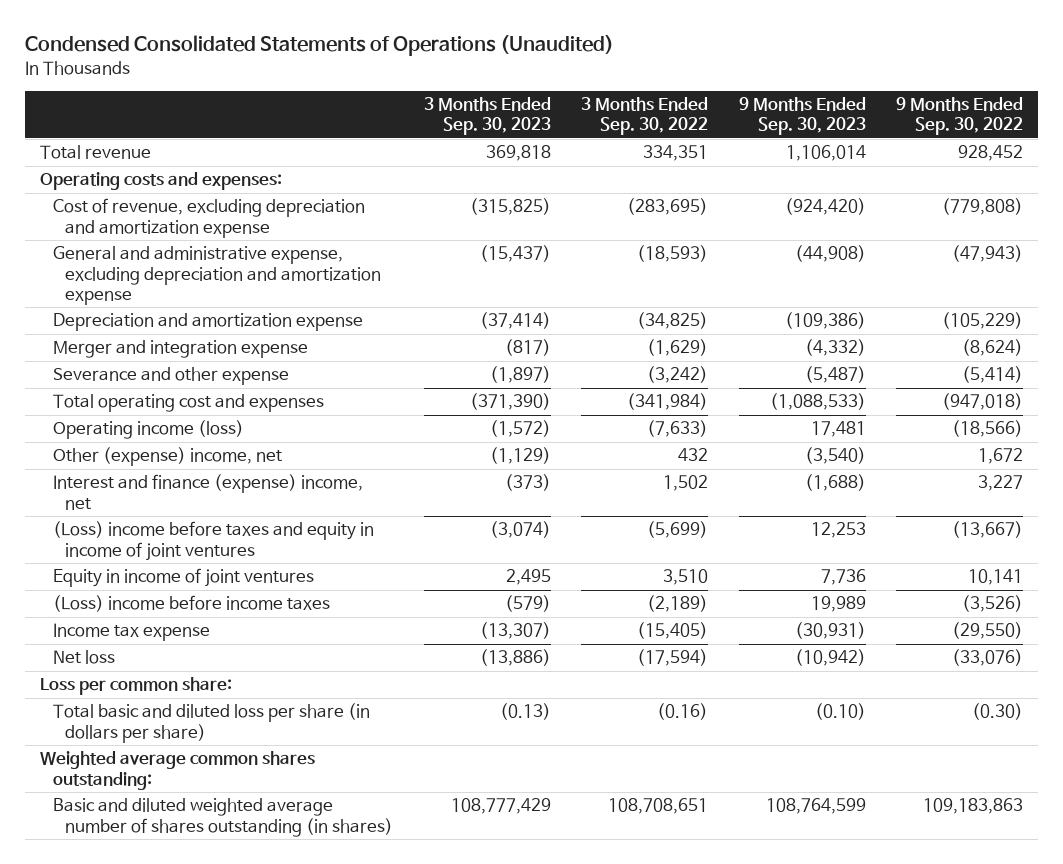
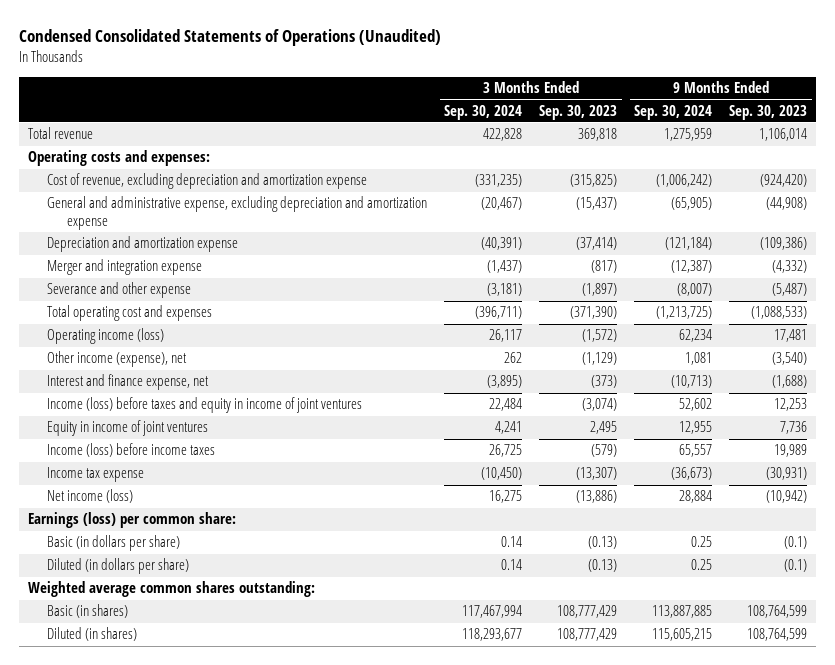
- | 3 Months Ended Sep. 30, 2023 | 3 Months Ended Sep. 30, 2022 | 9 Months Ended Sep. 30, 2023 | 9 Months Ended Sep. 30, 2022
+ | 3 Months Ended Sep. 30, 2024 | 3 Months Ended Sep. 30, 2023 | 9 Months Ended Sep. 30, 2024 | 9 Months Ended Sep. 30, 2023
- Other (expense) income, net | (1,129) | 432 | (3,540) | 1,672
- Interest and finance (expense) income, net | (373) | 1,502 | (1,688) | 3,227
- (Loss) income before taxes and equity in income of joint ventures | (3,074) | (5,699) | 12,253 | (13,667)
+ Other income (expense), net | 262 | (1,129) | 1,081 | (3,540)
+ Interest and finance expense, net | (3,895) | (373) | (10,713) | (1,688)
+ Income (loss) before taxes and equity in income of joint ventures | 22,484 | (3,074) | 52,602 | 12,253
- (Loss) income before income taxes | (579) | (2,189) | 19,989 | (3,526)
+ Income (loss) before income taxes | 26,725 | (579) | 65,557 | 19,989
- Net loss | (13,886) | (17,594) | (10,942) | (33,076)
- Loss per common share:
- Total basic and diluted loss per share (in dollars per share) | (0.13) | (0.16) | (0.10) | (0.30)
+ Net income (loss) | 16,275 | (13,886) | 28,884 | (10,942)
+ Earnings (loss) per common share:
+ Basic (in dollars per share) | 0.14 | (0.13) | 0.25 | (0.1)
+ Diluted (in dollars per share) | 0.14 | (0.13) | 0.25 | (0.1)
- Basic and diluted weighted average number of shares outstanding (in shares) | 108,777,429 | 108,708,651 | 108,764,599 | 109,183,863
+ Basic (in shares) | 117,467,994 | 108,777,429 | 113,887,885 | 108,764,599
+ Diluted (in shares) | 118,293,677 | 108,777,429 | 115,605,215 | 108,764,599

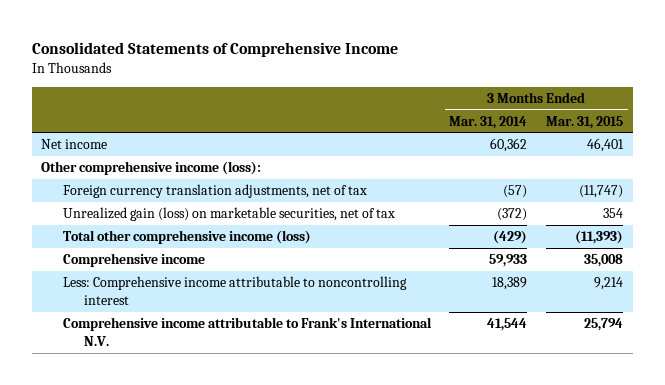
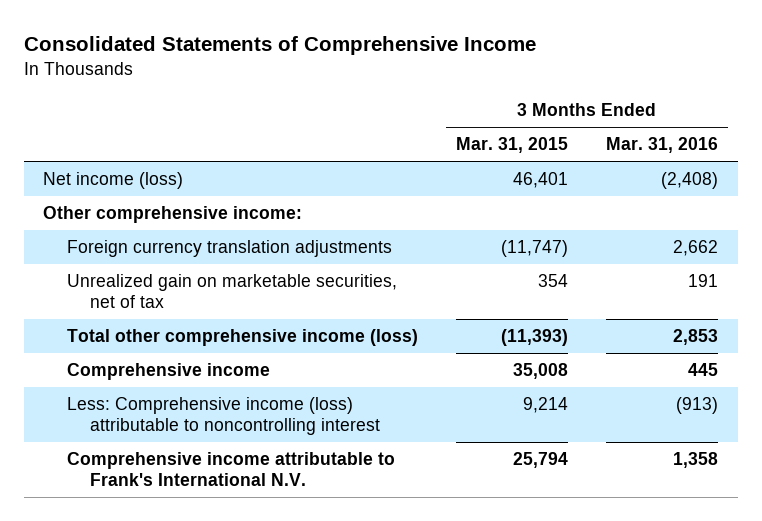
- | 3 Months Ended Mar. 31, 2014 | 3 Months Ended Mar. 31, 2015
+ | 3 Months Ended Mar. 31, 2015 | 3 Months Ended Mar. 31, 2016
- Net income | 60,362 | 46,401
- Other comprehensive income (loss):
- Foreign currency translation adjustments, net of tax | (57) | (11,747)
- Unrealized gain (loss) on marketable securities, net of tax | (372) | 354
+ Net income (loss) | 46,401 | (2,408)
+ Other comprehensive income:
+ Foreign currency translation adjustments | (11,747) | 2,662
+ Unrealized gain on marketable securities, net of tax | 354 | 191
- Less: Comprehensive income attributable to noncontrolling interest | 18,389 | 9,214
+ Less: Comprehensive income (loss) attributable to noncontrolling interest | 9,214 | (913)

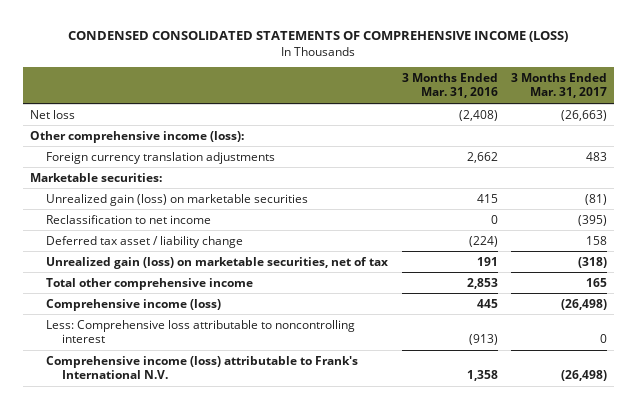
- Consolidated Statements of Comprehensive Income
+ CONDENSED CONSOLIDATED STATEMENTS OF COMPREHENSIVE INCOME (LOSS)
- | 3 Months Ended Mar. 31, 2015 | 3 Months Ended Mar. 31, 2016
+ | 3 Months Ended Mar. 31, 2016 | 3 Months Ended Mar. 31, 2017
- Net income (loss) | 46,401 | (2,408)
- Other comprehensive income:
+ Net loss | (2,408) | (26,663)
+ Other comprehensive income (loss):
- Unrealized gain on marketable securities, net of tax | 354 | 191
- Total other comprehensive income (loss) | (11,393) | 2,853
- Comprehensive income | 35,008 | 445
- Less: Comprehensive income (loss) attributable to noncontrolling interest | 9,214 | (913)
- Comprehensive income attributable to Frank's International N.V. | 25,794 | 1,358
+ Marketable securities:
+ Unrealized gain (loss) on marketable securities | 415 | (81)
+ Reclassification to net income | 0 | (395)
+ Deferred tax asset / liability change | (224) | 158
+ Unrealized gain (loss) on marketable securities, net of tax | 191 | (318)
+ Total other comprehensive income | 2,853 | 165
+ Comprehensive income (loss) | 445 | (26,498)
+ Less: Comprehensive loss attributable to noncontrolling interest | (913) | 0
+ Comprehensive income (loss) attributable to Frank's International N.V. | 1,358 | (26,498)

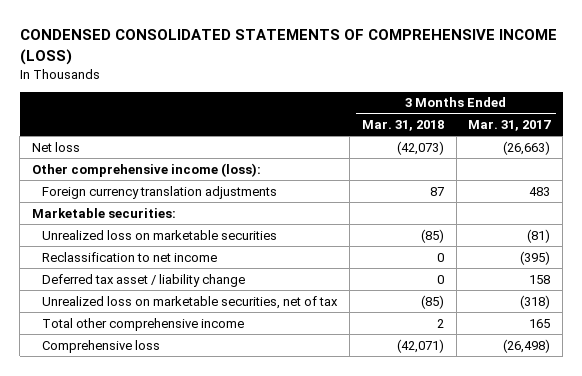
- | 3 Months Ended Mar. 31, 2016 | 3 Months Ended Mar. 31, 2017
+ | 3 Months Ended Mar. 31, 2018 | 3 Months Ended Mar. 31, 2017
- Unrealized gain (loss) on marketable securities | 415 | (81)
+ Unrealized loss on marketable securities | (85) | (81)
- Unrealized gain (loss) on marketable securities, net of tax | 191 | (318)
+ Unrealized loss on marketable securities, net of tax | (85) | (318)
- Comprehensive income (loss) | 445 | (26,498)
- Less: Comprehensive loss attributable to noncontrolling interest | (913) | 0
- Comprehensive income (loss) attributable to Frank's International N.V. | 1,358 | (26,498)
+ Comprehensive loss | (42,071) | (26,498)

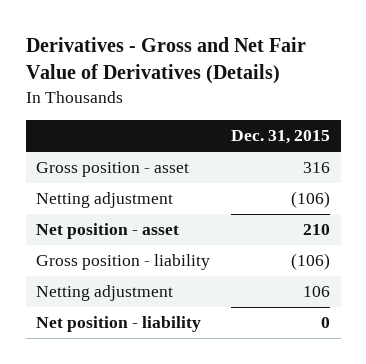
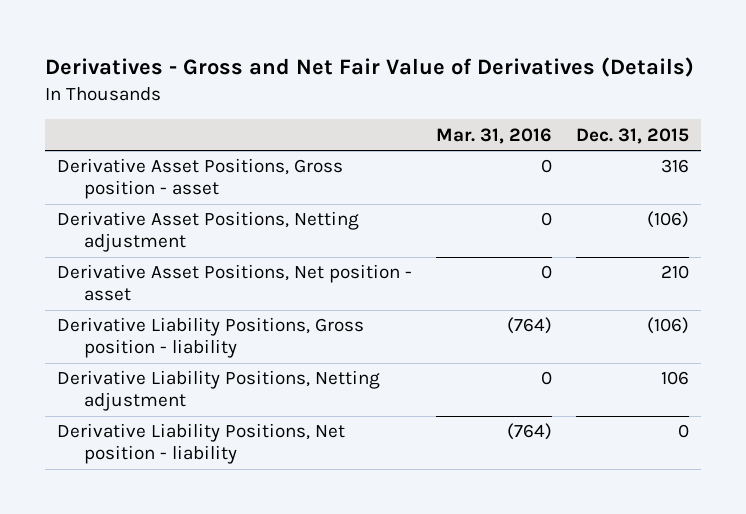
- | Dec. 31, 2015
+ | Mar. 31, 2016 | Dec. 31, 2015
- Gross position - asset | 316
- Netting adjustment | (106)
- Net position - asset | 210
- Gross position - liability | (106)
- Netting adjustment | 106
- Net position - liability | 0
+ Derivative Asset Positions, Gross position - asset | 0 | 316
+ Derivative Asset Positions, Netting adjustment | 0 | (106)
+ Derivative Asset Positions, Net position - asset | 0 | 210
+ Derivative Liability Positions, Gross position - liability | (764) | (106)
+ Derivative Liability Positions, Netting adjustment | 0 | 106
+ Derivative Liability Positions, Net position - liability | (764) | 0

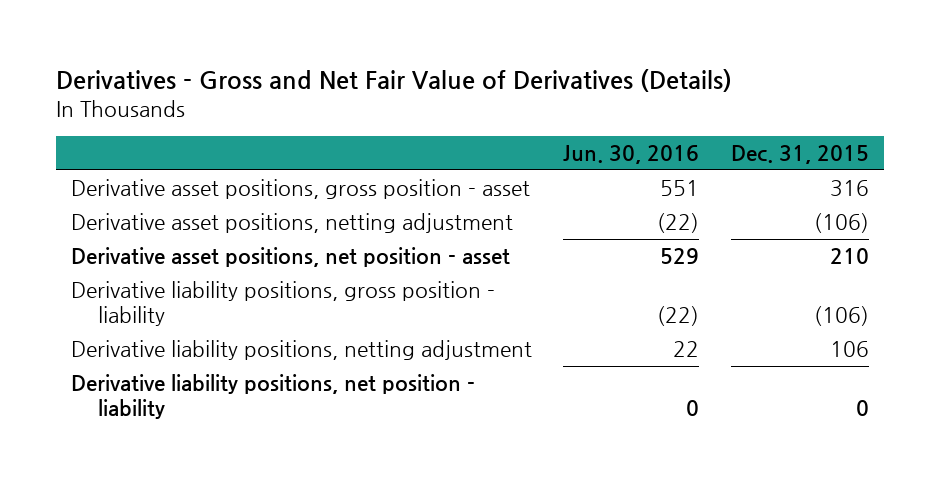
- | Mar. 31, 2016 | Dec. 31, 2015
+ | Jun. 30, 2016 | Dec. 31, 2015
- Derivative Asset Positions, Gross position - asset | 0 | 316
- Derivative Asset Positions, Netting adjustment | 0 | (106)
- Derivative Asset Positions, Net position - asset | 0 | 210
- Derivative Liability Positions, Gross position - liability | (764) | (106)
- Derivative Liability Positions, Netting adjustment | 0 | 106
- Derivative Liability Positions, Net position - liability | (764) | 0
+ Derivative asset positions, gross position - asset | 551 | 316
+ Derivative asset positions, netting adjustment | (22) | (106)
+ Derivative asset positions, net position - asset | 529 | 210
+ Derivative liability positions, gross position - liability | (22) | (106)
+ Derivative liability positions, netting adjustment | 22 | 106
+ Derivative liability positions, net position - liability | 0 | 0

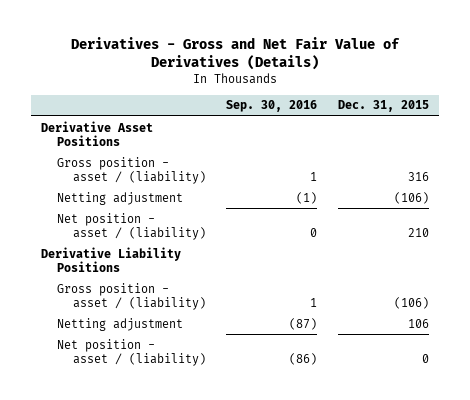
- | Jun. 30, 2016 | Dec. 31, 2015
+ | Sep. 30, 2016 | Dec. 31, 2015
- Derivative asset positions, gross position - asset | 551 | 316
- Derivative asset positions, netting adjustment | (22) | (106)
- Derivative asset positions, net position - asset | 529 | 210
- Derivative liability positions, gross position - liability | (22) | (106)
- Derivative liability positions, netting adjustment | 22 | 106
- Derivative liability positions, net position - liability | 0 | 0
+ Derivative Asset Positions
+ Gross position - asset / (liability) | 1 | 316
+ Netting adjustment | (1) | (106)
+ Net position - asset / (liability) | 0 | 210
+ Derivative Liability Positions
+ Gross position - asset / (liability) | 1 | (106)
+ Netting adjustment | (87) | 106
+ Net position - asset / (liability) | (86) | 0

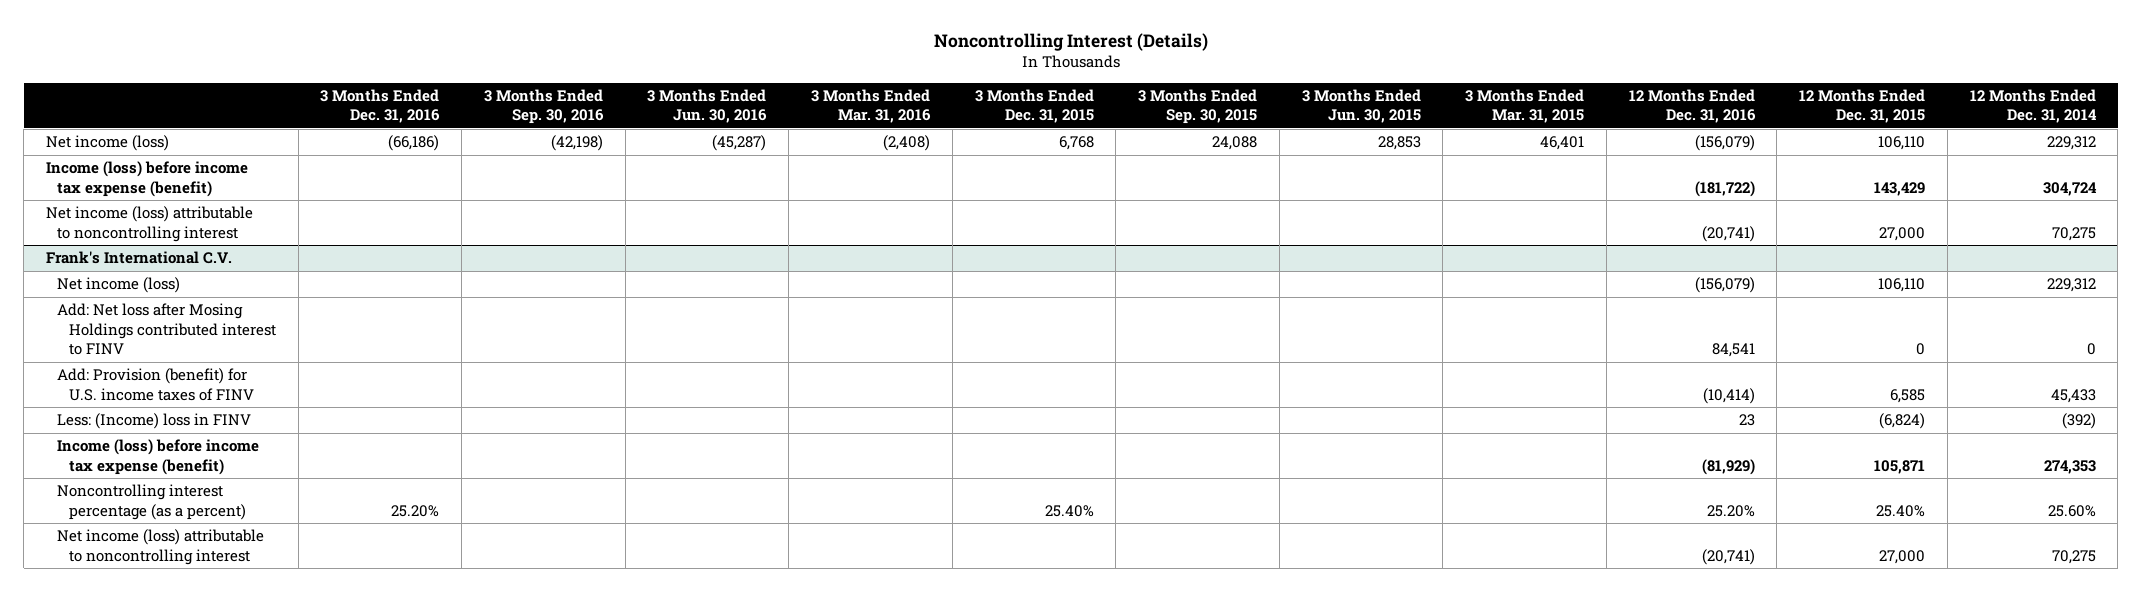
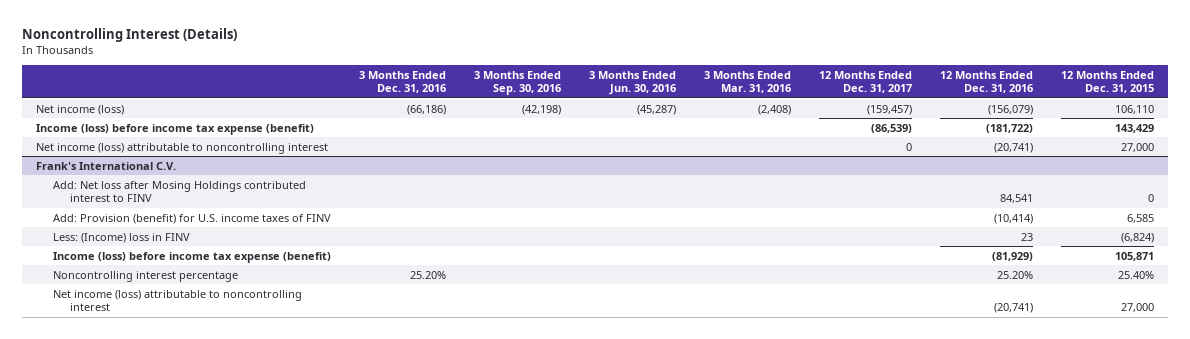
- | 3 Months Ended Dec. 31, 2016 | 3 Months Ended Sep. 30, 2016 | 3 Months Ended Jun. 30, 2016 | 3 Months Ended Mar. 31, 2016 | 3 Months Ended Dec. 31, 2015 | 3 Months Ended Sep. 30, 2015 | 3 Months Ended Jun. 30, 2015 | 3 Months Ended Mar. 31, 2015 | 12 Months Ended Dec. 31, 2016 | 12 Months Ended Dec. 31, 2015 | 12 Months Ended Dec. 31, 2014
+ | 3 Months Ended Dec. 31, 2016 | 3 Months Ended Sep. 30, 2016 | 3 Months Ended Jun. 30, 2016 | 3 Months Ended Mar. 31, 2016 | 12 Months Ended Dec. 31, 2017 | 12 Months Ended Dec. 31, 2016 | 12 Months Ended Dec. 31, 2015
@ Frank's International C.V.
- Net income (loss) | | | | | | | | | (156,079) | 106,110 | 229,312
- Noncontrolling interest percentage (as a percent) | 25.20% | | | | 25.40% | | | | 25.20% | 25.40% | 25.60%
+ Noncontrolling interest percentage | 25.20% | | | | | 25.20% | 25.40%

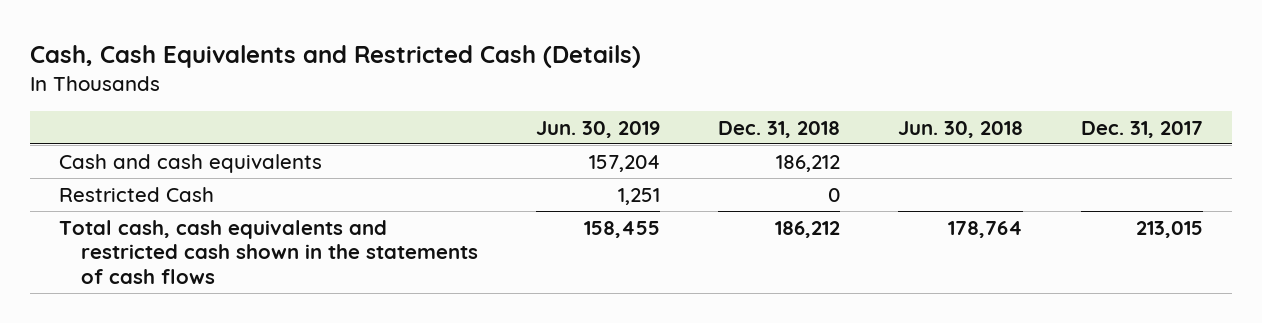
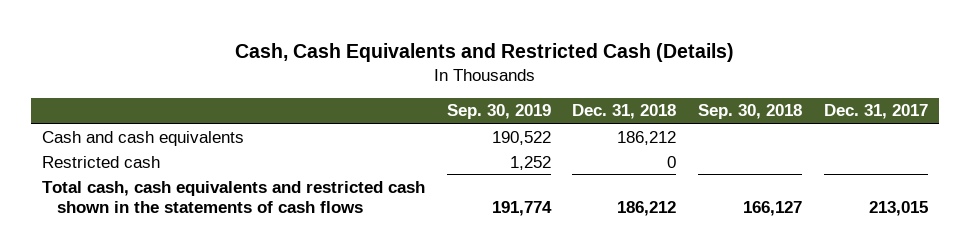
- | Jun. 30, 2019 | Dec. 31, 2018 | Jun. 30, 2018 | Dec. 31, 2017
+ | Sep. 30, 2019 | Dec. 31, 2018 | Sep. 30, 2018 | Dec. 31, 2017
- Restricted Cash | 1,251 | 0 | |
+ Restricted cash | 1,252 | 0 | |

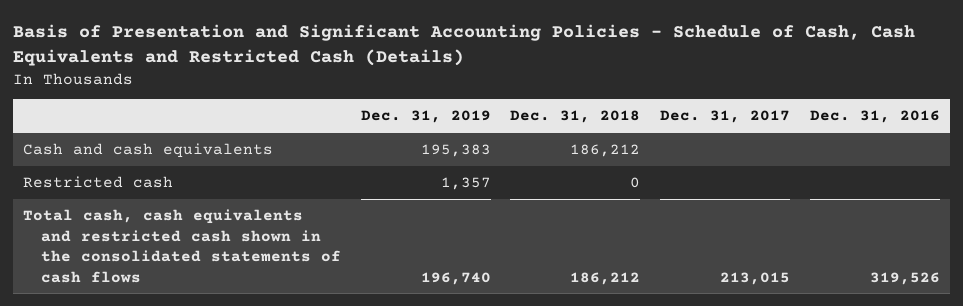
- Cash, Cash Equivalents and Restricted Cash (Details)
+ Basis of Presentation and Significant Accounting Policies - Schedule of Cash, Cash Equivalents and Restricted Cash (Details)
- | Sep. 30, 2019 | Dec. 31, 2018 | Sep. 30, 2018 | Dec. 31, 2017
+ | Dec. 31, 2019 | Dec. 31, 2018 | Dec. 31, 2017 | Dec. 31, 2016
- Total cash, cash equivalents and restricted cash shown in the statements of cash flows | 191,774 | 186,212 | 166,127 | 213,015
+ Total cash, cash equivalents and restricted cash shown in the consolidated statements of cash flows | 196,740 | 186,212 | 213,015 | 319,526

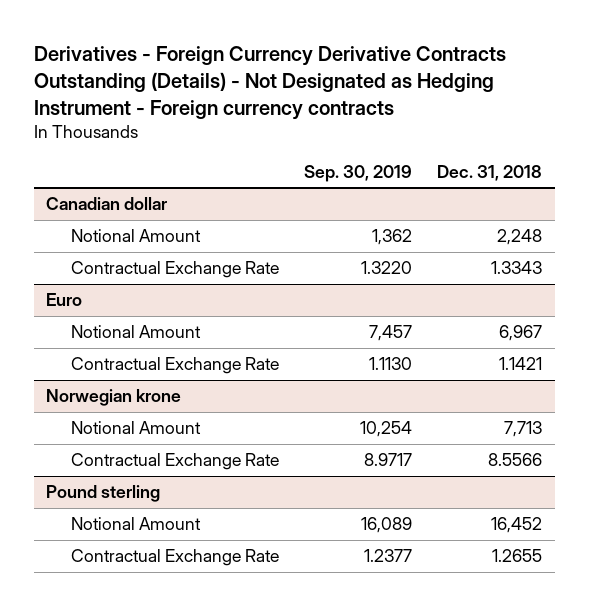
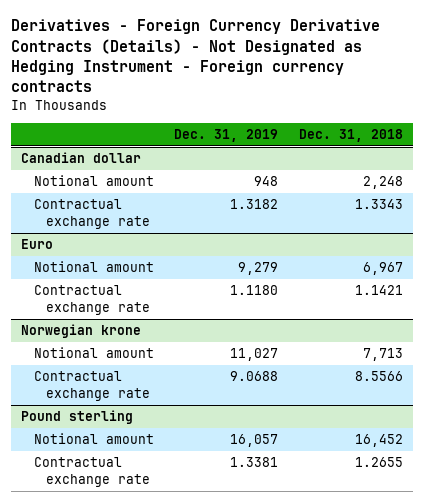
- Derivatives - Foreign Currency Derivative Contracts Outstanding (Details) - Not Designated as Hedging Instrument - Foreign currency contracts
+ Derivatives - Foreign Currency Derivative Contracts (Details) - Not Designated as Hedging Instrument - Foreign currency contracts
- | Sep. 30, 2019 | Dec. 31, 2018
+ | Dec. 31, 2019 | Dec. 31, 2018
@ Canadian dollar
- Notional Amount | 1,362 | 2,248
- Contractual Exchange Rate | 1.3220 | 1.3343
+ Notional amount | 948 | 2,248
+ Contractual exchange rate | 1.3182 | 1.3343
@ Euro
- Notional Amount | 7,457 | 6,967
- Contractual Exchange Rate | 1.1130 | 1.1421
+ Notional amount | 9,279 | 6,967
+ Contractual exchange rate | 1.1180 | 1.1421
@ Norwegian krone
- Notional Amount | 10,254 | 7,713
- Contractual Exchange Rate | 8.9717 | 8.5566
+ Notional amount | 11,027 | 7,713
+ Contractual exchange rate | 9.0688 | 8.5566
@ Pound sterling
- Notional Amount | 16,089 | 16,452
- Contractual Exchange Rate | 1.2377 | 1.2655
+ Notional amount | 16,057 | 16,452
+ Contractual exchange rate | 1.3381 | 1.2655

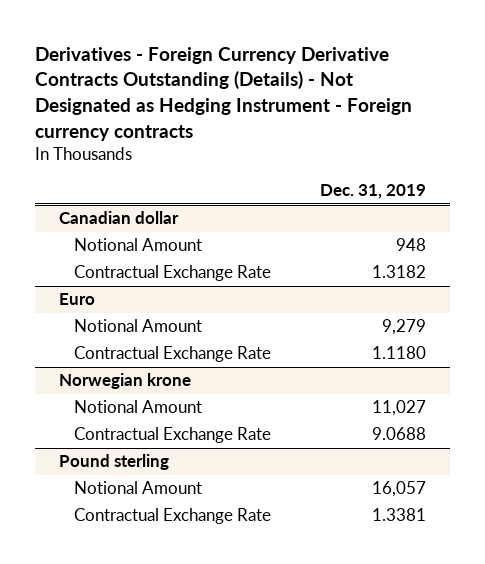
- Derivatives - Foreign Currency Derivative Contracts (Details) - Not Designated as Hedging Instrument - Foreign currency contracts
+ Derivatives - Foreign Currency Derivative Contracts Outstanding (Details) - Not Designated as Hedging Instrument - Foreign currency contracts
- | Dec. 31, 2019 | Dec. 31, 2018
+ | Dec. 31, 2019
@ Canadian dollar
- Notional amount | 948 | 2,248
- Contractual exchange rate | 1.3182 | 1.3343
+ Notional Amount | 948
+ Contractual Exchange Rate | 1.3182
@ Euro
- Notional amount | 9,279 | 6,967
- Contractual exchange rate | 1.1180 | 1.1421
+ Notional Amount | 9,279
+ Contractual Exchange Rate | 1.1180
@ Norwegian krone
- Notional amount | 11,027 | 7,713
- Contractual exchange rate | 9.0688 | 8.5566
+ Notional Amount | 11,027
+ Contractual Exchange Rate | 9.0688
@ Pound sterling
- Notional amount | 16,057 | 16,452
- Contractual exchange rate | 1.3381 | 1.2655
+ Notional Amount | 16,057
+ Contractual Exchange Rate | 1.3381

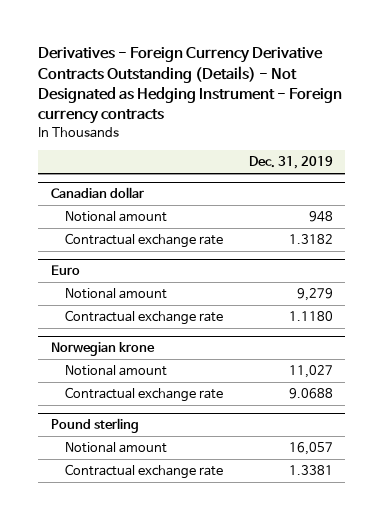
@ Canadian dollar
- Notional Amount | 948
- Contractual Exchange Rate | 1.3182
+ Notional amount | 948
+ Contractual exchange rate | 1.3182
@ Euro
- Notional Amount | 9,279
- Contractual Exchange Rate | 1.1180
+ Notional amount | 9,279
+ Contractual exchange rate | 1.1180
@ Norwegian krone
- Notional Amount | 11,027
- Contractual Exchange Rate | 9.0688
+ Notional amount | 11,027
+ Contractual exchange rate | 9.0688
@ Pound sterling
- Notional Amount | 16,057
- Contractual Exchange Rate | 1.3381
+ Notional amount | 16,057
+ Contractual exchange rate | 1.3381

